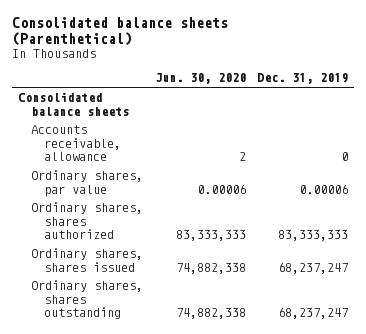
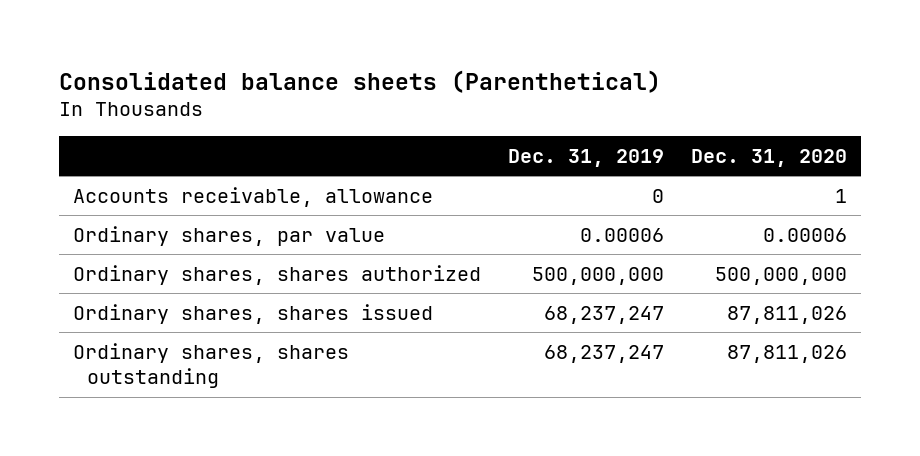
- | Jun. 30, 2020 | Dec. 31, 2019
+ | Dec. 31, 2019 | Dec. 31, 2020
- Consolidated balance sheets
- Ordinary shares, shares authorized | 83,333,333 | 83,333,333
+ Ordinary shares, shares authorized | 500,000,000 | 500,000,000

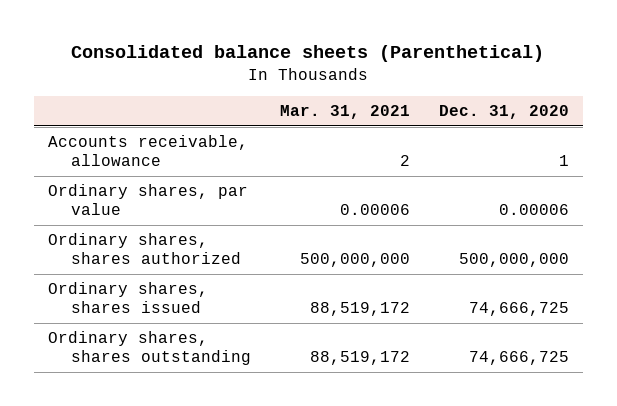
- | Dec. 31, 2019 | Dec. 31, 2020
+ | Mar. 31, 2021 | Dec. 31, 2020
- Ordinary shares, shares issued | 68,237,247 | 87,811,026
- Ordinary shares, shares outstanding | 68,237,247 | 87,811,026
+ Ordinary shares, shares issued | 88,519,172 | 74,666,725
+ Ordinary shares, shares outstanding | 88,519,172 | 74,666,725

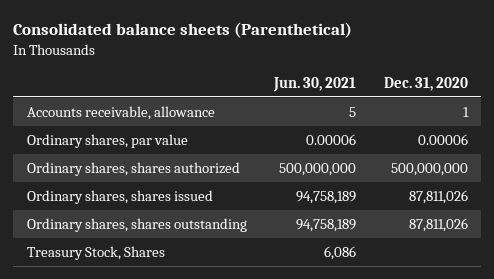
- | Mar. 31, 2021 | Dec. 31, 2020
+ | Jun. 30, 2021 | Dec. 31, 2020
- Ordinary shares, shares issued | 88,519,172 | 74,666,725
- Ordinary shares, shares outstanding | 88,519,172 | 74,666,725
+ Ordinary shares, shares issued | 94,758,189 | 87,811,026
+ Ordinary shares, shares outstanding | 94,758,189 | 87,811,026
+ Treasury Stock, Shares | 6,086 |

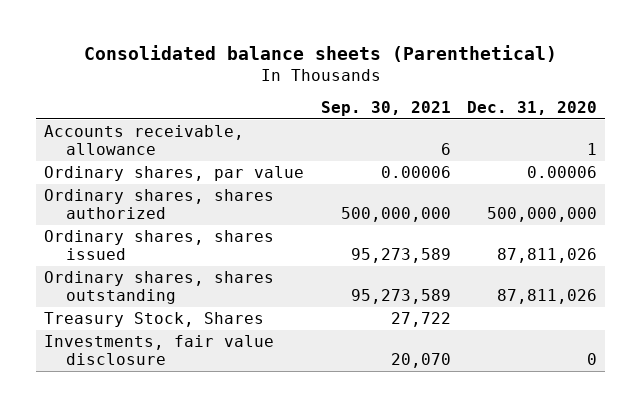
- | Jun. 30, 2021 | Dec. 31, 2020
+ | Sep. 30, 2021 | Dec. 31, 2020
+ Investments, fair value disclosure | 20,070 | 0

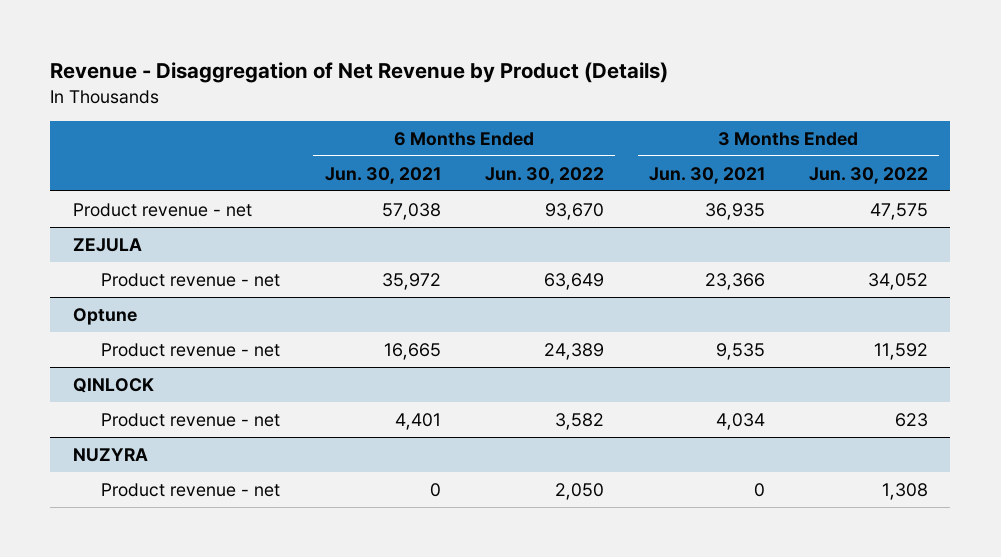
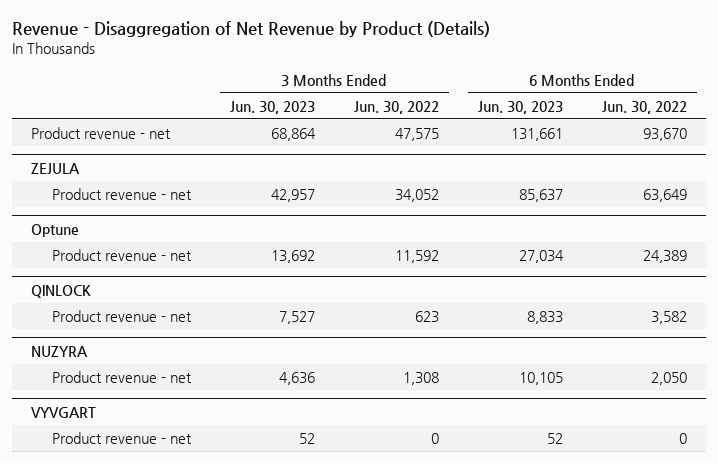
- | 6 Months Ended Jun. 30, 2021 | 6 Months Ended Jun. 30, 2022 | 3 Months Ended Jun. 30, 2021 | 3 Months Ended Jun. 30, 2022
+ | 3 Months Ended Jun. 30, 2023 | 3 Months Ended Jun. 30, 2022 | 6 Months Ended Jun. 30, 2023 | 6 Months Ended Jun. 30, 2022
+ VYVGART
+ Product revenue - net | 52 | 0 | 52 | 0

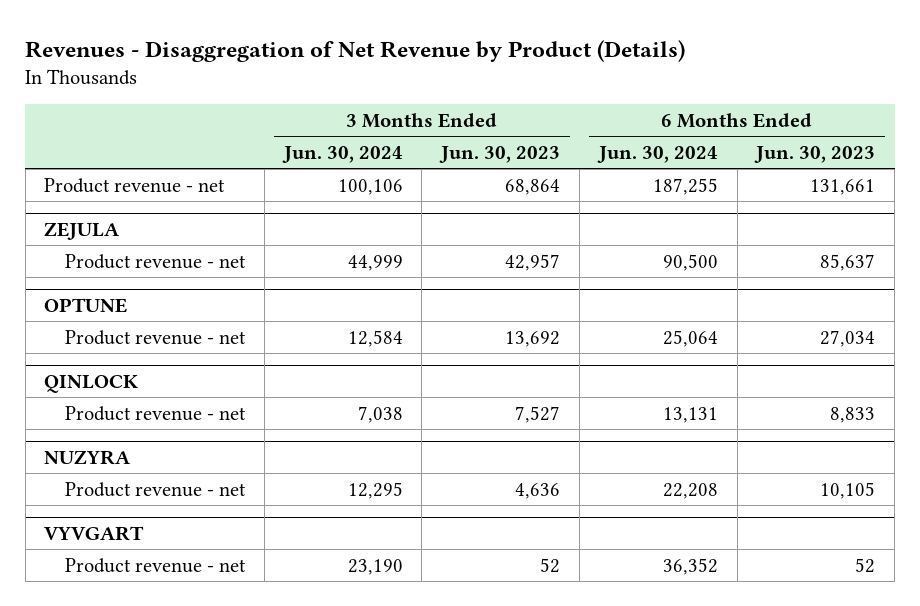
- Revenue - Disaggregation of Net Revenue by Product (Details)
+ Revenues - Disaggregation of Net Revenue by Product (Details)
- | 3 Months Ended Jun. 30, 2023 | 3 Months Ended Jun. 30, 2022 | 6 Months Ended Jun. 30, 2023 | 6 Months Ended Jun. 30, 2022
+ | 3 Months Ended Jun. 30, 2024 | 3 Months Ended Jun. 30, 2023 | 6 Months Ended Jun. 30, 2024 | 6 Months Ended Jun. 30, 2023
- Optune
+ OPTUNE

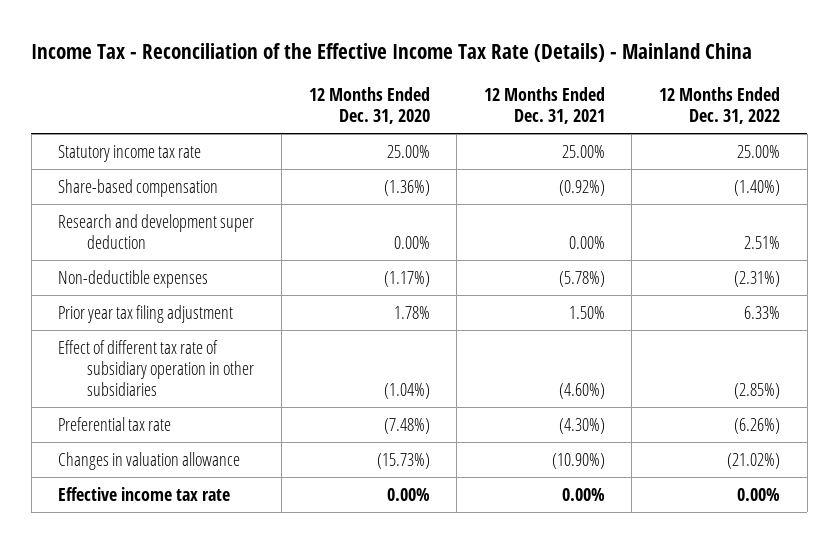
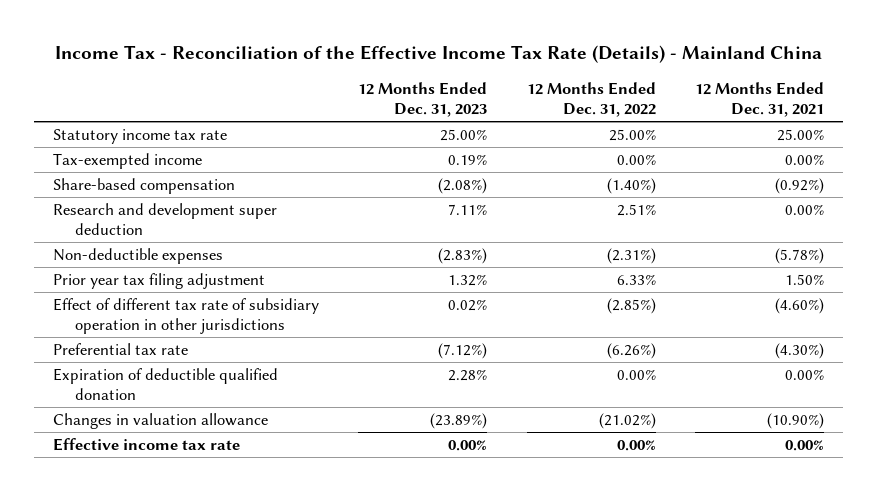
- | 12 Months Ended Dec. 31, 2020 | 12 Months Ended Dec. 31, 2021 | 12 Months Ended Dec. 31, 2022
+ | 12 Months Ended Dec. 31, 2023 | 12 Months Ended Dec. 31, 2022 | 12 Months Ended Dec. 31, 2021
+ Tax-exempted income | 0.19% | 0.00% | 0.00%
- Effect of different tax rate of subsidiary operation in other subsidiaries | (1.04%) | (4.60%) | (2.85%)
+ Effect of different tax rate of subsidiary operation in other jurisdictions | 0.02% | (2.85%) | (4.60%)
+ Expiration of deductible qualified donation | 2.28% | 0.00% | 0.00%

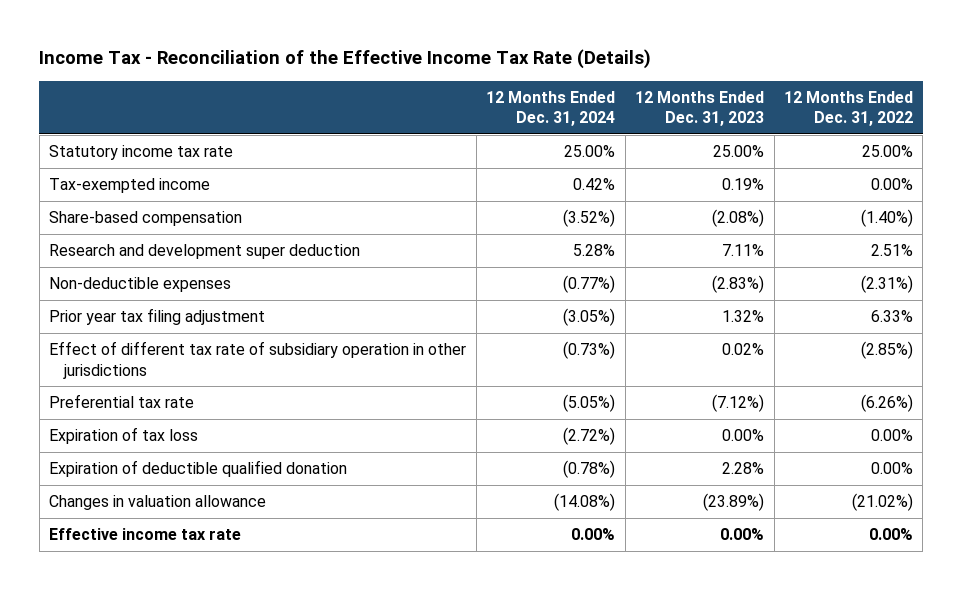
- Income Tax - Reconciliation of the Effective Income Tax Rate (Details) - Mainland China
+ Income Tax - Reconciliation of the Effective Income Tax Rate (Details)
- | 12 Months Ended Dec. 31, 2023 | 12 Months Ended Dec. 31, 2022 | 12 Months Ended Dec. 31, 2021
+ | 12 Months Ended Dec. 31, 2024 | 12 Months Ended Dec. 31, 2023 | 12 Months Ended Dec. 31, 2022
+ Expiration of tax loss | (2.72%) | 0.00% | 0.00%

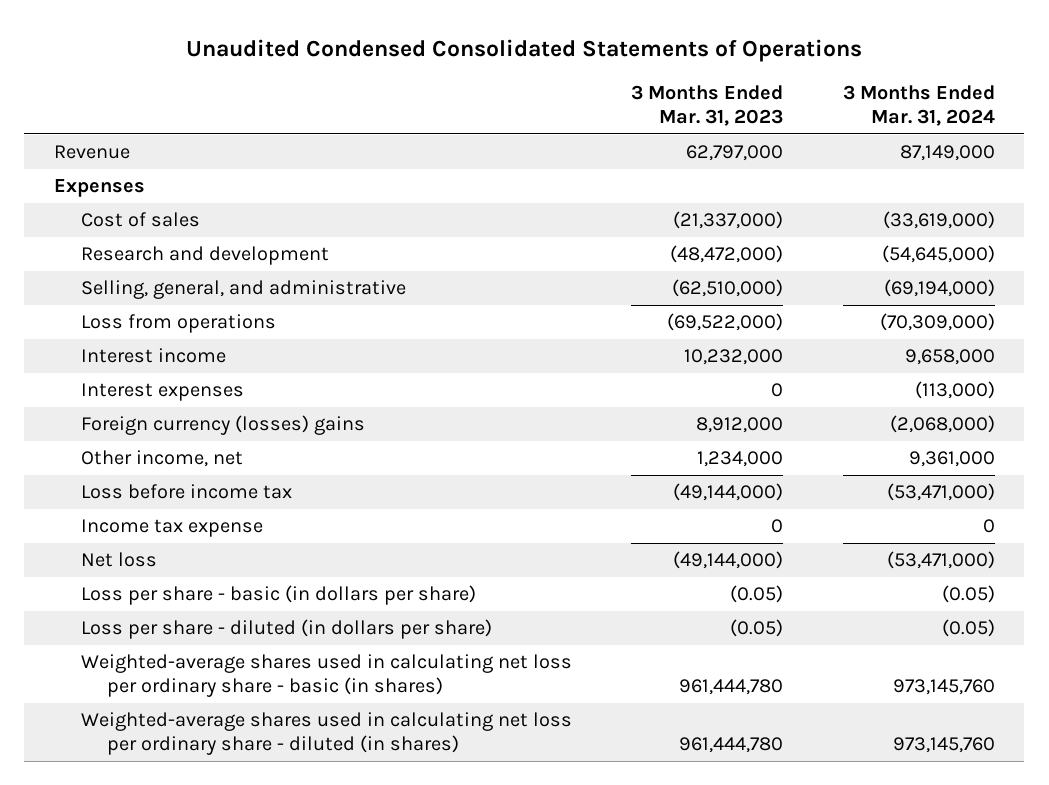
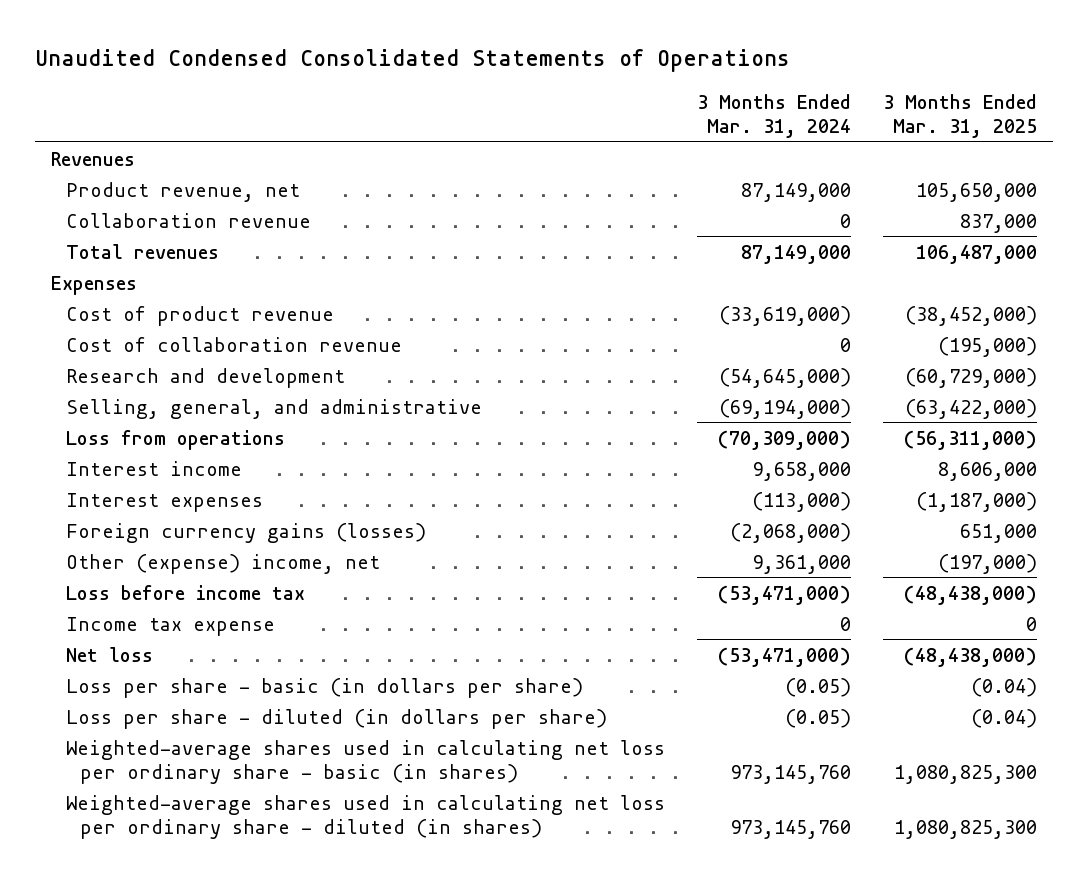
- | 3 Months Ended Mar. 31, 2023 | 3 Months Ended Mar. 31, 2024
+ | 3 Months Ended Mar. 31, 2024 | 3 Months Ended Mar. 31, 2025
- Revenue | 62,797,000 | 87,149,000
+ Revenues
+ Product revenue, net | 87,149,000 | 105,650,000
+ Collaboration revenue | 0 | 837,000
+ Total revenues | 87,149,000 | 106,487,000
- Cost of sales | (21,337,000) | (33,619,000)
+ Cost of product revenue | (33,619,000) | (38,452,000)
+ Cost of collaboration revenue | 0 | (195,000)
- Foreign currency (losses) gains | 8,912,000 | (2,068,000)
- Other income, net | 1,234,000 | 9,361,000
+ Foreign currency gains (losses) | (2,068,000) | 651,000
+ Other (expense) income, net | 9,361,000 | (197,000)

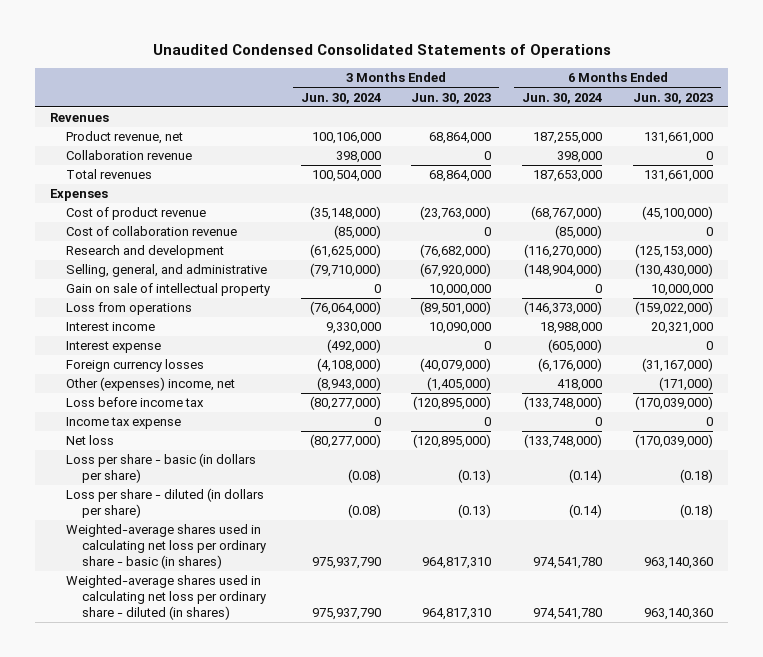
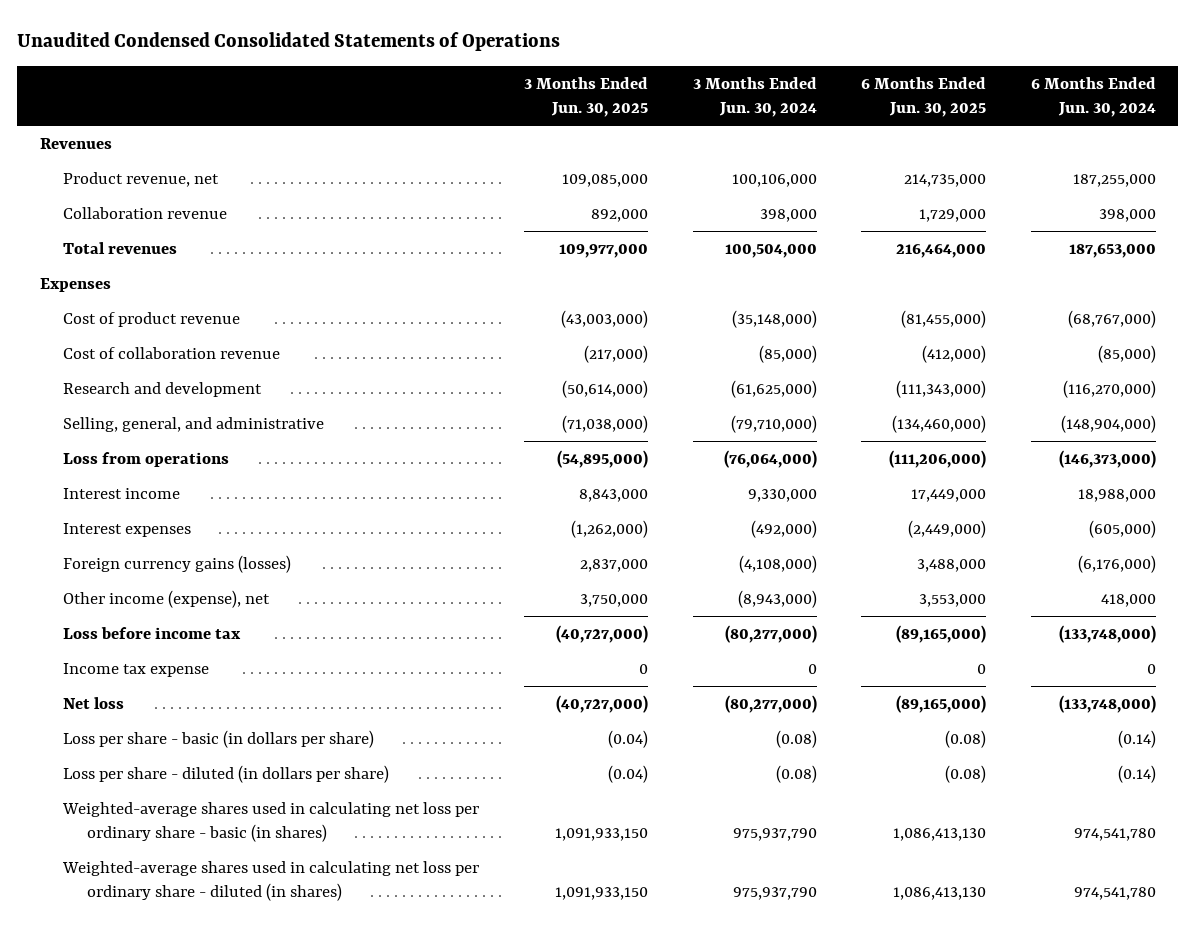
- | 3 Months Ended Jun. 30, 2024 | 3 Months Ended Jun. 30, 2023 | 6 Months Ended Jun. 30, 2024 | 6 Months Ended Jun. 30, 2023
+ | 3 Months Ended Jun. 30, 2025 | 3 Months Ended Jun. 30, 2024 | 6 Months Ended Jun. 30, 2025 | 6 Months Ended Jun. 30, 2024
- Gain on sale of intellectual property | 0 | 10,000,000 | 0 | 10,000,000
- Interest expense | (492,000) | 0 | (605,000) | 0
- Foreign currency losses | (4,108,000) | (40,079,000) | (6,176,000) | (31,167,000)
- Other (expenses) income, net | (8,943,000) | (1,405,000) | 418,000 | (171,000)
+ Interest expenses | (1,262,000) | (492,000) | (2,449,000) | (605,000)
+ Foreign currency gains (losses) | 2,837,000 | (4,108,000) | 3,488,000 | (6,176,000)
+ Other income (expense), net | 3,750,000 | (8,943,000) | 3,553,000 | 418,000

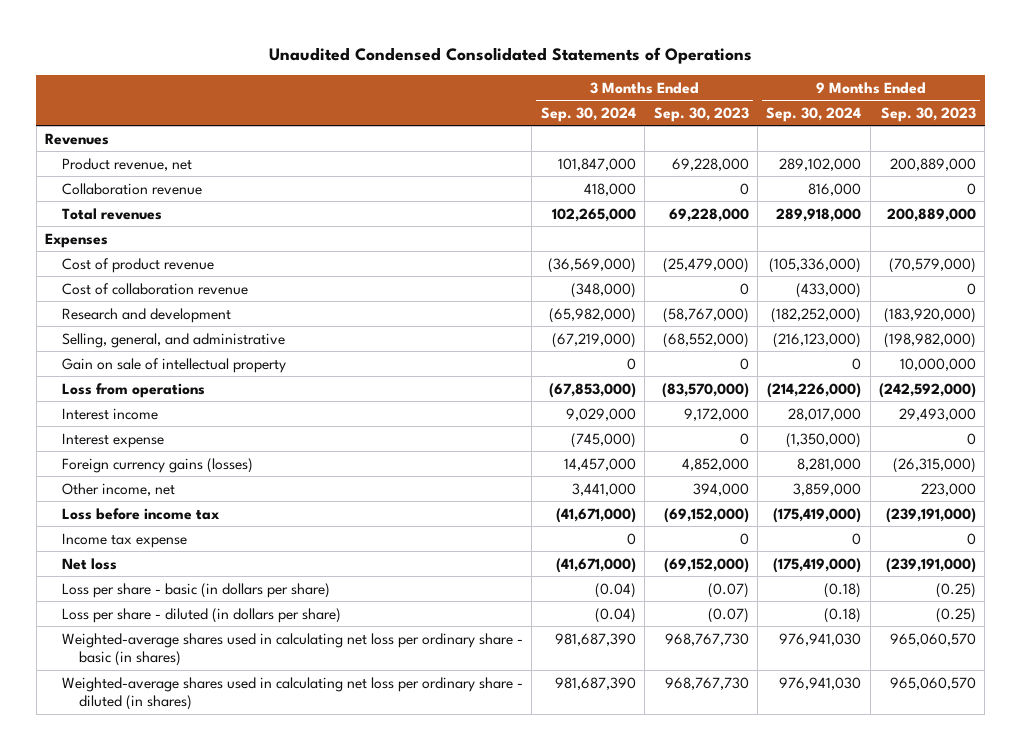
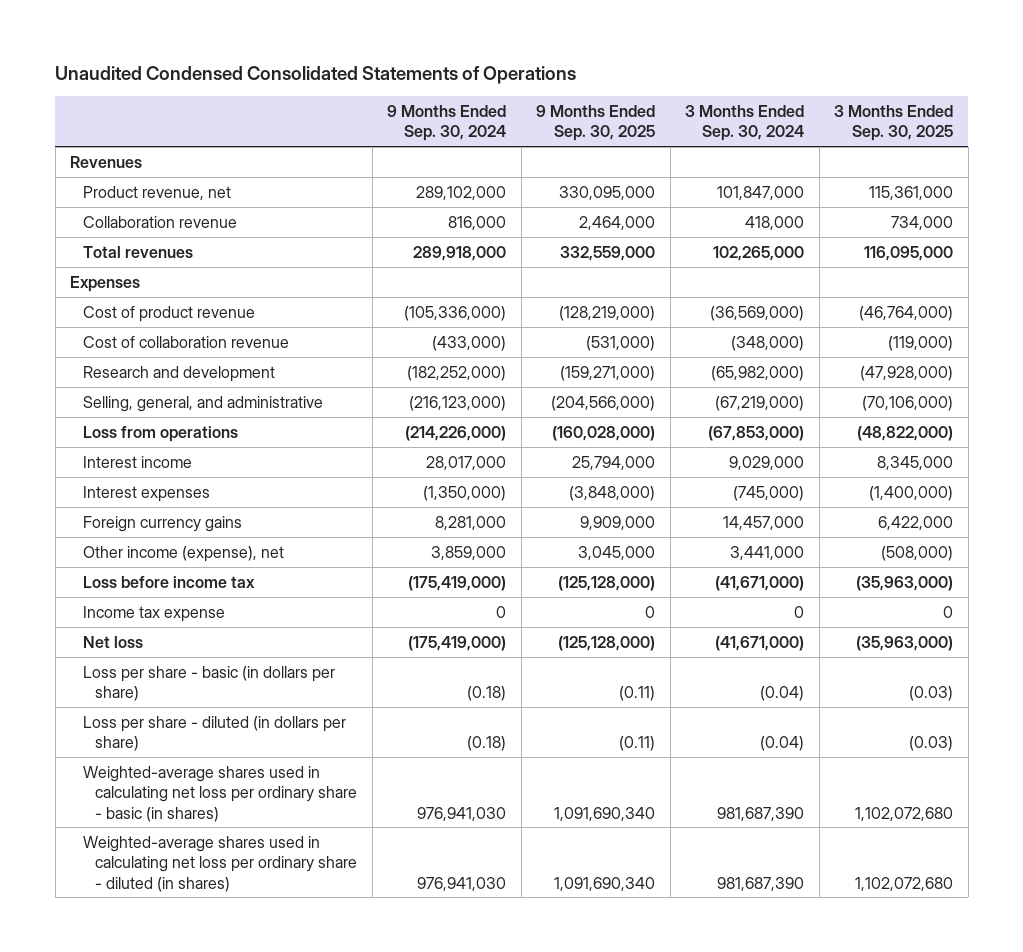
- | 3 Months Ended Sep. 30, 2024 | 3 Months Ended Sep. 30, 2023 | 9 Months Ended Sep. 30, 2024 | 9 Months Ended Sep. 30, 2023
+ | 9 Months Ended Sep. 30, 2024 | 9 Months Ended Sep. 30, 2025 | 3 Months Ended Sep. 30, 2024 | 3 Months Ended Sep. 30, 2025
- Gain on sale of intellectual property | 0 | 0 | 0 | 10,000,000
- Interest expense | (745,000) | 0 | (1,350,000) | 0
- Foreign currency gains (losses) | 14,457,000 | 4,852,000 | 8,281,000 | (26,315,000)
- Other income, net | 3,441,000 | 394,000 | 3,859,000 | 223,000
+ Interest expenses | (1,350,000) | (3,848,000) | (745,000) | (1,400,000)
+ Foreign currency gains | 8,281,000 | 9,909,000 | 14,457,000 | 6,422,000
+ Other income (expense), net | 3,859,000 | 3,045,000 | 3,441,000 | (508,000)

